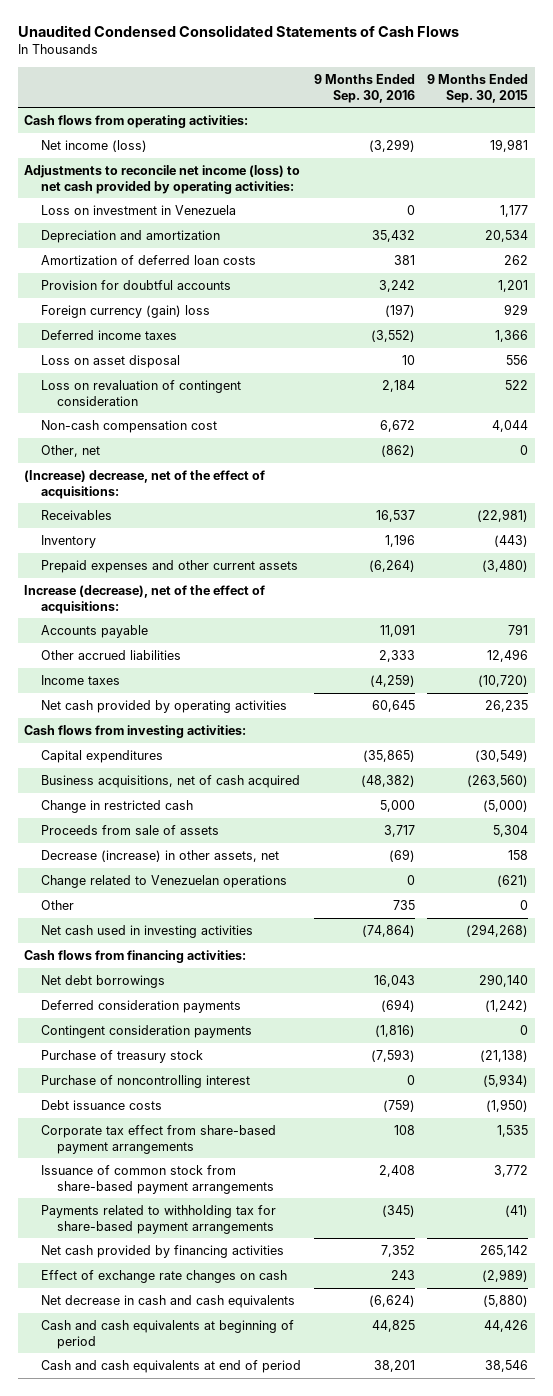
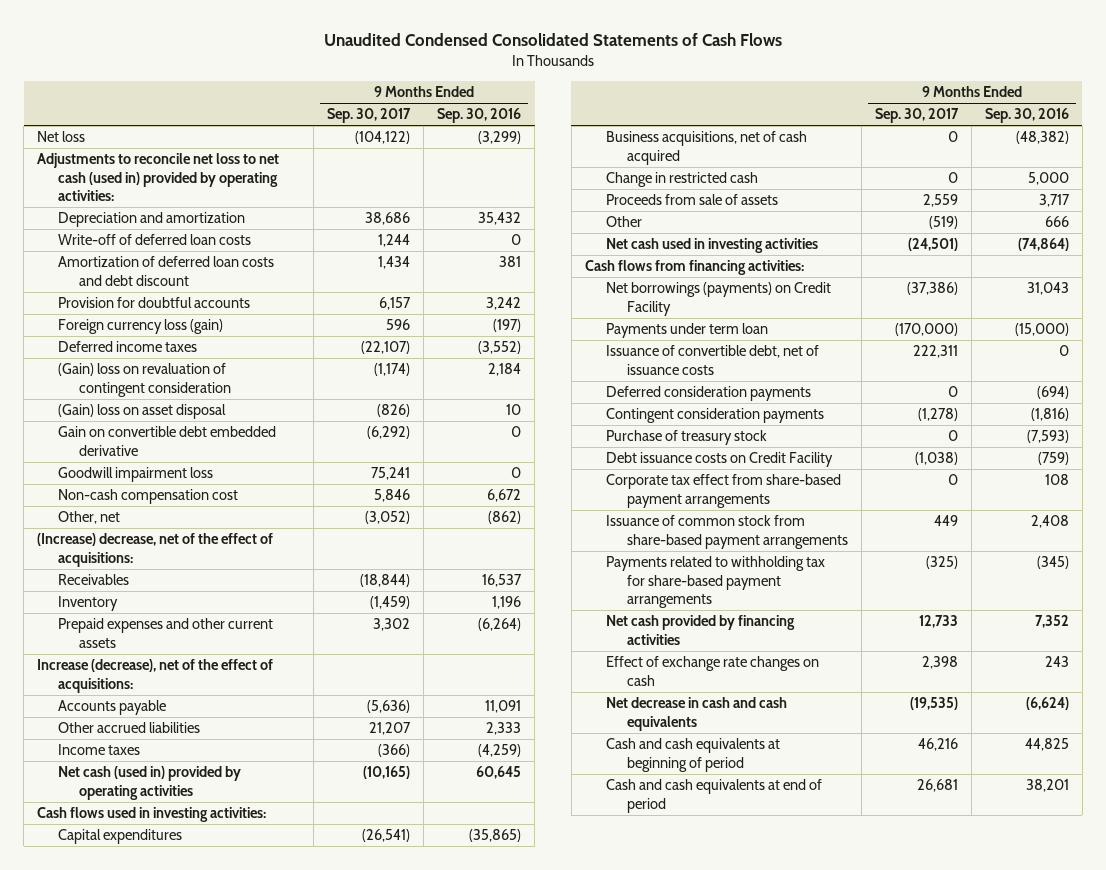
- | 9 Months Ended Sep. 30, 2016 | 9 Months Ended Sep. 30, 2015
+ | 9 Months Ended Sep. 30, 2017 | 9 Months Ended Sep. 30, 2016
- Cash flows from operating activities:
- Net income (loss) | (3,299) | 19,981
- Adjustments to reconcile net income (loss) to net cash provided by operating activities:
- Loss on investment in Venezuela | 0 | 1,177
+ Net loss | (104,122) | (3,299)
+ Adjustments to reconcile net loss to net cash (used in) provided by operating activities:
- Amortization of deferred loan costs | 381 | 262
+ Write-off of deferred loan costs | 1,244 | 0
+ Amortization of deferred loan costs and debt discount | 1,434 | 381
- Foreign currency (gain) loss | (197) | 929
+ Foreign currency loss (gain) | 596 | (197)
- Loss on asset disposal | 10 | 556
- Loss on revaluation of contingent consideration | 2,184 | 522
+ (Gain) loss on revaluation of contingent consideration | (1,174) | 2,184
+ (Gain) loss on asset disposal | (826) | 10
+ Gain on convertible debt embedded derivative | (6,292) | 0
+ Goodwill impairment loss | 75,241 | 0
- Net cash provided by operating activities | 60,645 | 26,235
- Cash flows from investing activities:
+ Net cash (used in) provided by operating activities | (10,165) | 60,645
+ Cash flows used in investing activities:
- Decrease (increase) in other assets, net | (69) | 158
- Change related to Venezuelan operations | 0 | (621)
- Other | 735 | 0
+ Other | (519) | 666
- Net debt borrowings | 16,043 | 290,140
+ Net borrowings (payments) on Credit Facility | (37,386) | 31,043
+ Payments under term loan | (170,000) | (15,000)
+ Issuance of convertible debt, net of issuance costs | 222,311 | 0
- Purchase of noncontrolling interest | 0 | (5,934)
- Debt issuance costs | (759) | (1,950)
+ Debt issuance costs on Credit Facility | (1,038) | (759)

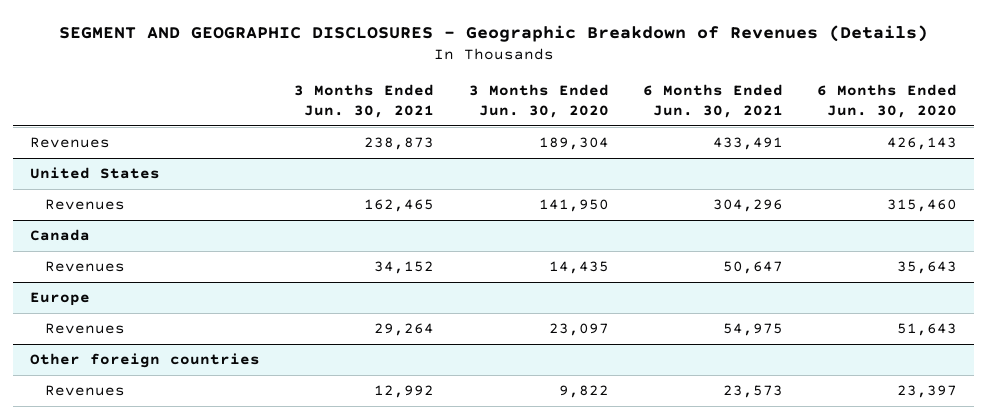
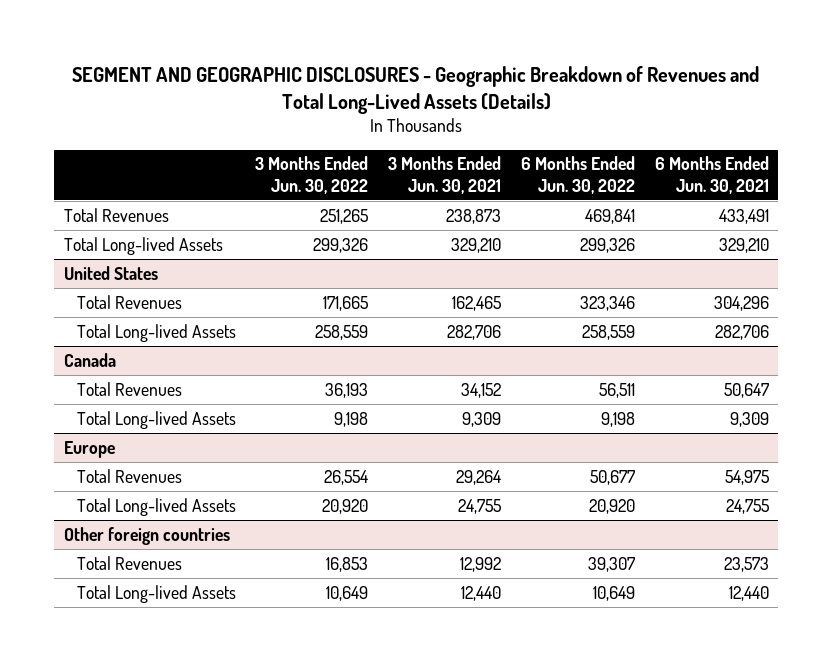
- SEGMENT AND GEOGRAPHIC DISCLOSURES - Geographic Breakdown of Revenues (Details)
+ SEGMENT AND GEOGRAPHIC DISCLOSURES - Geographic Breakdown of Revenues and Total Long-Lived Assets (Details)
- | 3 Months Ended Jun. 30, 2021 | 3 Months Ended Jun. 30, 2020 | 6 Months Ended Jun. 30, 2021 | 6 Months Ended Jun. 30, 2020
+ | 3 Months Ended Jun. 30, 2022 | 3 Months Ended Jun. 30, 2021 | 6 Months Ended Jun. 30, 2022 | 6 Months Ended Jun. 30, 2021
- Revenues | 238,873 | 189,304 | 433,491 | 426,143
+ Total Revenues | 251,265 | 238,873 | 469,841 | 433,491
+ Total Long-lived Assets | 299,326 | 329,210 | 299,326 | 329,210
@ United States
- Revenues | 162,465 | 141,950 | 304,296 | 315,460
+ Total Revenues | 171,665 | 162,465 | 323,346 | 304,296
+ Total Long-lived Assets | 258,559 | 282,706 | 258,559 | 282,706
@ Canada
- Revenues | 34,152 | 14,435 | 50,647 | 35,643
+ Total Revenues | 36,193 | 34,152 | 56,511 | 50,647
+ Total Long-lived Assets | 9,198 | 9,309 | 9,198 | 9,309
@ Europe
- Revenues | 29,264 | 23,097 | 54,975 | 51,643
+ Total Revenues | 26,554 | 29,264 | 50,677 | 54,975
+ Total Long-lived Assets | 20,920 | 24,755 | 20,920 | 24,755
@ Other foreign countries
- Revenues | 12,992 | 9,822 | 23,573 | 23,397
+ Total Revenues | 16,853 | 12,992 | 39,307 | 23,573
+ Total Long-lived Assets | 10,649 | 12,440 | 10,649 | 12,440

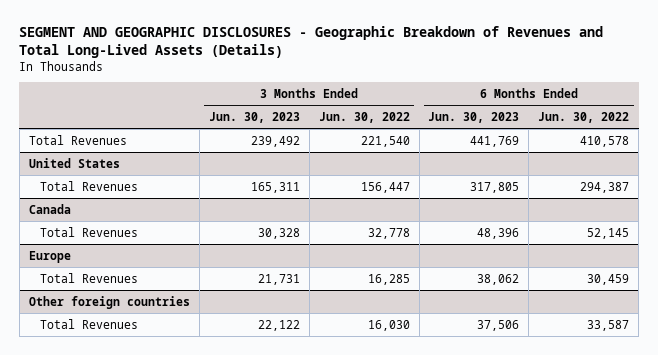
- | 3 Months Ended Jun. 30, 2022 | 3 Months Ended Jun. 30, 2021 | 6 Months Ended Jun. 30, 2022 | 6 Months Ended Jun. 30, 2021
+ | 3 Months Ended Jun. 30, 2023 | 3 Months Ended Jun. 30, 2022 | 6 Months Ended Jun. 30, 2023 | 6 Months Ended Jun. 30, 2022
- Total Revenues | 251,265 | 238,873 | 469,841 | 433,491
- Total Long-lived Assets | 299,326 | 329,210 | 299,326 | 329,210
+ Total Revenues | 239,492 | 221,540 | 441,769 | 410,578
@ United States
- Total Revenues | 171,665 | 162,465 | 323,346 | 304,296
- Total Long-lived Assets | 258,559 | 282,706 | 258,559 | 282,706
+ Total Revenues | 165,311 | 156,447 | 317,805 | 294,387
@ Canada
- Total Revenues | 36,193 | 34,152 | 56,511 | 50,647
- Total Long-lived Assets | 9,198 | 9,309 | 9,198 | 9,309
+ Total Revenues | 30,328 | 32,778 | 48,396 | 52,145
@ Europe
- Total Revenues | 26,554 | 29,264 | 50,677 | 54,975
- Total Long-lived Assets | 20,920 | 24,755 | 20,920 | 24,755
+ Total Revenues | 21,731 | 16,285 | 38,062 | 30,459
@ Other foreign countries
- Total Revenues | 16,853 | 12,992 | 39,307 | 23,573
- Total Long-lived Assets | 10,649 | 12,440 | 10,649 | 12,440
+ Total Revenues | 22,122 | 16,030 | 37,506 | 33,587

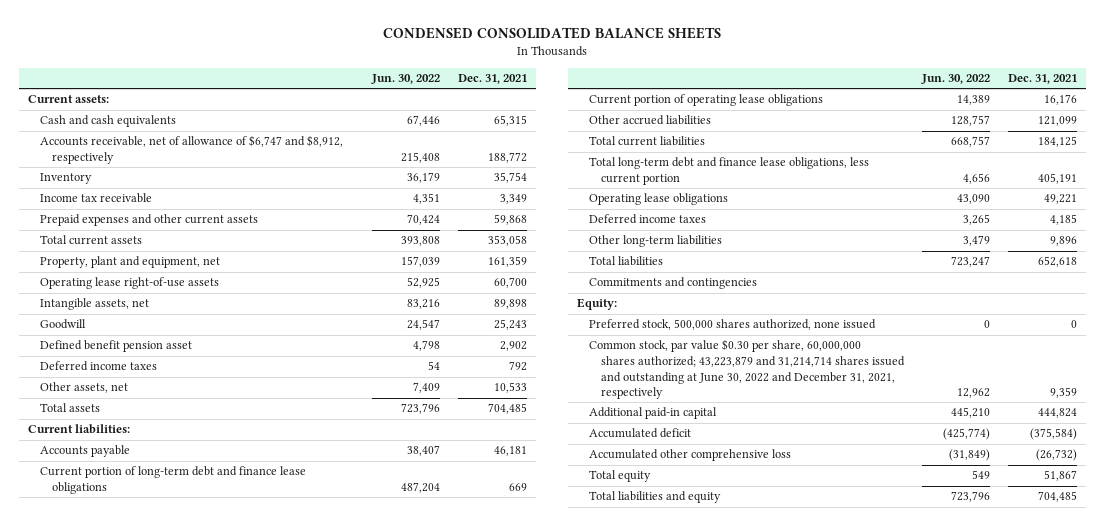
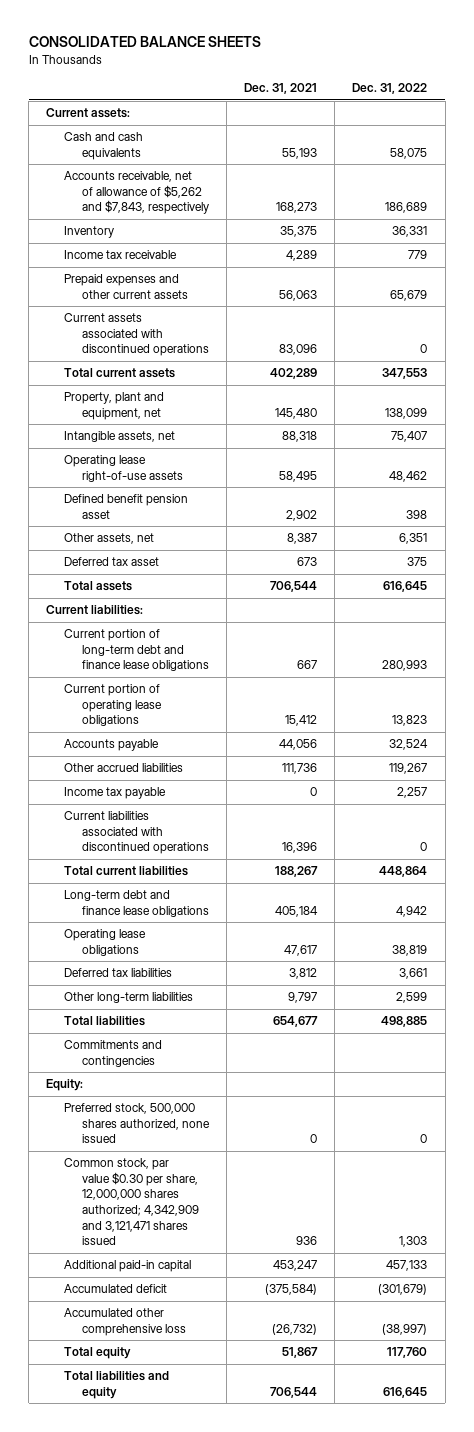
- CONDENSED CONSOLIDATED BALANCE SHEETS
+ CONSOLIDATED BALANCE SHEETS
- | Jun. 30, 2022 | Dec. 31, 2021
+ | Dec. 31, 2021 | Dec. 31, 2022
- Cash and cash equivalents | 67,446 | 65,315
- Accounts receivable, net of allowance of $6,747 and $8,912, respectively | 215,408 | 188,772
- Inventory | 36,179 | 35,754
- Income tax receivable | 4,351 | 3,349
- Prepaid expenses and other current assets | 70,424 | 59,868
- Total current assets | 393,808 | 353,058
- Property, plant and equipment, net | 157,039 | 161,359
- Operating lease right-of-use assets | 52,925 | 60,700
- Intangible assets, net | 83,216 | 89,898
- Goodwill | 24,547 | 25,243
+ Cash and cash equivalents | 55,193 | 58,075
+ Accounts receivable, net of allowance of $5,262 and $7,843, respectively | 168,273 | 186,689
+ Inventory | 35,375 | 36,331
+ Income tax receivable | 4,289 | 779
+ Prepaid expenses and other current assets | 56,063 | 65,679
+ Current assets associated with discontinued operations | 83,096 | 0
+ Total current assets | 402,289 | 347,553
+ Property, plant and equipment, net | 145,480 | 138,099
+ Intangible assets, net | 88,318 | 75,407
+ Operating lease right-of-use assets | 58,495 | 48,462
- Deferred income taxes | 54 | 792
- Other assets, net | 7,409 | 10,533
- Total assets | 723,796 | 704,485
+ Other assets, net | 8,387 | 6,351
+ Deferred tax asset | 673 | 375
+ Total assets | 706,544 | 616,645
- Accounts payable | 38,407 | 46,181
- Current portion of long-term debt and finance lease obligations | 487,204 | 669
- Current portion of operating lease obligations | 14,389 | 16,176
- Other accrued liabilities | 128,757 | 121,099
- Total current liabilities | 668,757 | 184,125
- Total long-term debt and finance lease obligations, less current portion | 4,656 | 405,191
- Operating lease obligations | 43,090 | 49,221
- Deferred income taxes | 3,265 | 4,185
- Other long-term liabilities | 3,479 | 9,896
- Total liabilities | 723,247 | 652,618
+ Current portion of long-term debt and finance lease obligations | 667 | 280,993
+ Current portion of operating lease obligations | 15,412 | 13,823
+ Accounts payable | 44,056 | 32,524
+ Other accrued liabilities | 111,736 | 119,267
+ Income tax payable | 0 | 2,257
+ Current liabilities associated with discontinued operations | 16,396 | 0
+ Total current liabilities | 188,267 | 448,864
+ Long-term debt and finance lease obligations | 405,184 | 4,942
+ Operating lease obligations | 47,617 | 38,819
+ Deferred tax liabilities | 3,812 | 3,661
+ Other long-term liabilities | 9,797 | 2,599
+ Total liabilities | 654,677 | 498,885
- Common stock, par value $0.30 per share, 60,000,000 shares authorized; 43,223,879 and 31,214,714 shares issued and outstanding at June 30, 2022 and December 31, 2021, respectively | 12,962 | 9,359
- Additional paid-in capital | 445,210 | 444,824
+ Common stock, par value $0.30 per share, 12,000,000 shares authorized; 4,342,909 and 3,121,471 shares issued | 936 | 1,303
+ Additional paid-in capital | 453,247 | 457,133
- Total liabilities and equity | 723,796 | 704,485
+ Total liabilities and equity | 706,544 | 616,645

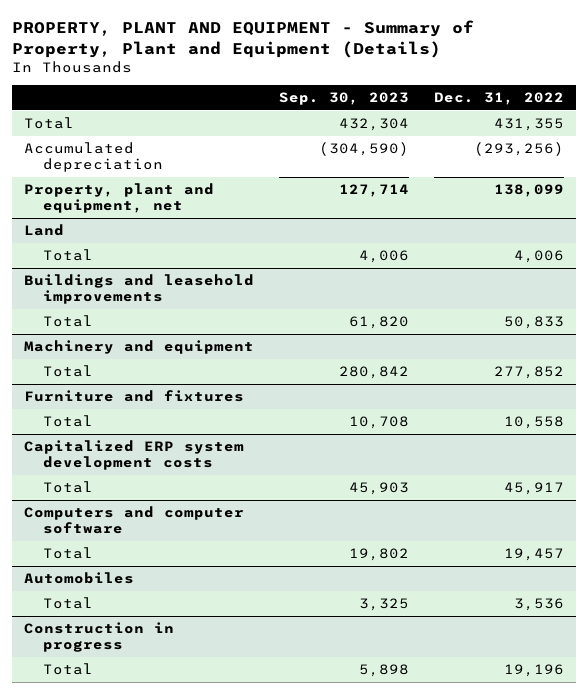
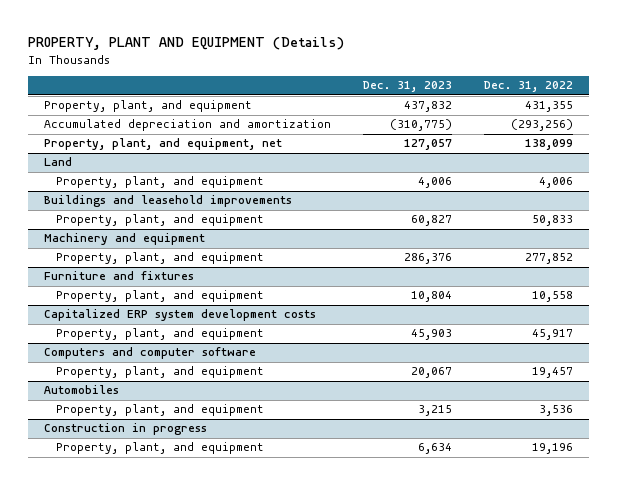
- PROPERTY, PLANT AND EQUIPMENT - Summary of Property, Plant and Equipment (Details)
+ PROPERTY, PLANT AND EQUIPMENT (Details)
- | Sep. 30, 2023 | Dec. 31, 2022
+ | Dec. 31, 2023 | Dec. 31, 2022
- Total | 432,304 | 431,355
- Accumulated depreciation | (304,590) | (293,256)
- Property, plant and equipment, net | 127,714 | 138,099
+ Property, plant, and equipment | 437,832 | 431,355
+ Accumulated depreciation and amortization | (310,775) | (293,256)
+ Property, plant, and equipment, net | 127,057 | 138,099
@ Land
- Total | 4,006 | 4,006
+ Property, plant, and equipment | 4,006 | 4,006
@ Buildings and leasehold improvements
- Total | 61,820 | 50,833
+ Property, plant, and equipment | 60,827 | 50,833
@ Machinery and equipment
- Total | 280,842 | 277,852
+ Property, plant, and equipment | 286,376 | 277,852
@ Furniture and fixtures
- Total | 10,708 | 10,558
+ Property, plant, and equipment | 10,804 | 10,558
@ Capitalized ERP system development costs
- Total | 45,903 | 45,917
+ Property, plant, and equipment | 45,903 | 45,917
@ Computers and computer software
- Total | 19,802 | 19,457
+ Property, plant, and equipment | 20,067 | 19,457
@ Automobiles
- Total | 3,325 | 3,536
+ Property, plant, and equipment | 3,215 | 3,536
@ Construction in progress
- Total | 5,898 | 19,196
+ Property, plant, and equipment | 6,634 | 19,196

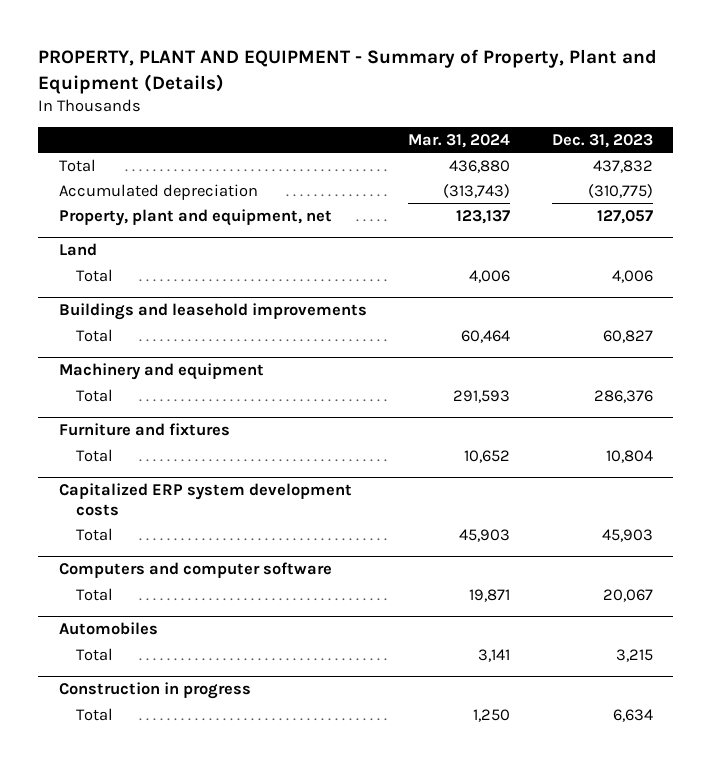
- PROPERTY, PLANT AND EQUIPMENT (Details)
+ PROPERTY, PLANT AND EQUIPMENT - Summary of Property, Plant and Equipment (Details)
- | Dec. 31, 2023 | Dec. 31, 2022
+ | Mar. 31, 2024 | Dec. 31, 2023
- Property, plant, and equipment | 437,832 | 431,355
- Accumulated depreciation and amortization | (310,775) | (293,256)
- Property, plant, and equipment, net | 127,057 | 138,099
+ Total | 436,880 | 437,832
+ Accumulated depreciation | (313,743) | (310,775)
+ Property, plant and equipment, net | 123,137 | 127,057
@ Land
- Property, plant, and equipment | 4,006 | 4,006
+ Total | 4,006 | 4,006
@ Buildings and leasehold improvements
- Property, plant, and equipment | 60,827 | 50,833
+ Total | 60,464 | 60,827
@ Machinery and equipment
- Property, plant, and equipment | 286,376 | 277,852
+ Total | 291,593 | 286,376
@ Furniture and fixtures
- Property, plant, and equipment | 10,804 | 10,558
+ Total | 10,652 | 10,804
@ Capitalized ERP system development costs
- Property, plant, and equipment | 45,903 | 45,917
+ Total | 45,903 | 45,903
@ Computers and computer software
- Property, plant, and equipment | 20,067 | 19,457
+ Total | 19,871 | 20,067
@ Automobiles
- Property, plant, and equipment | 3,215 | 3,536
+ Total | 3,141 | 3,215
@ Construction in progress
- Property, plant, and equipment | 6,634 | 19,196
+ Total | 1,250 | 6,634

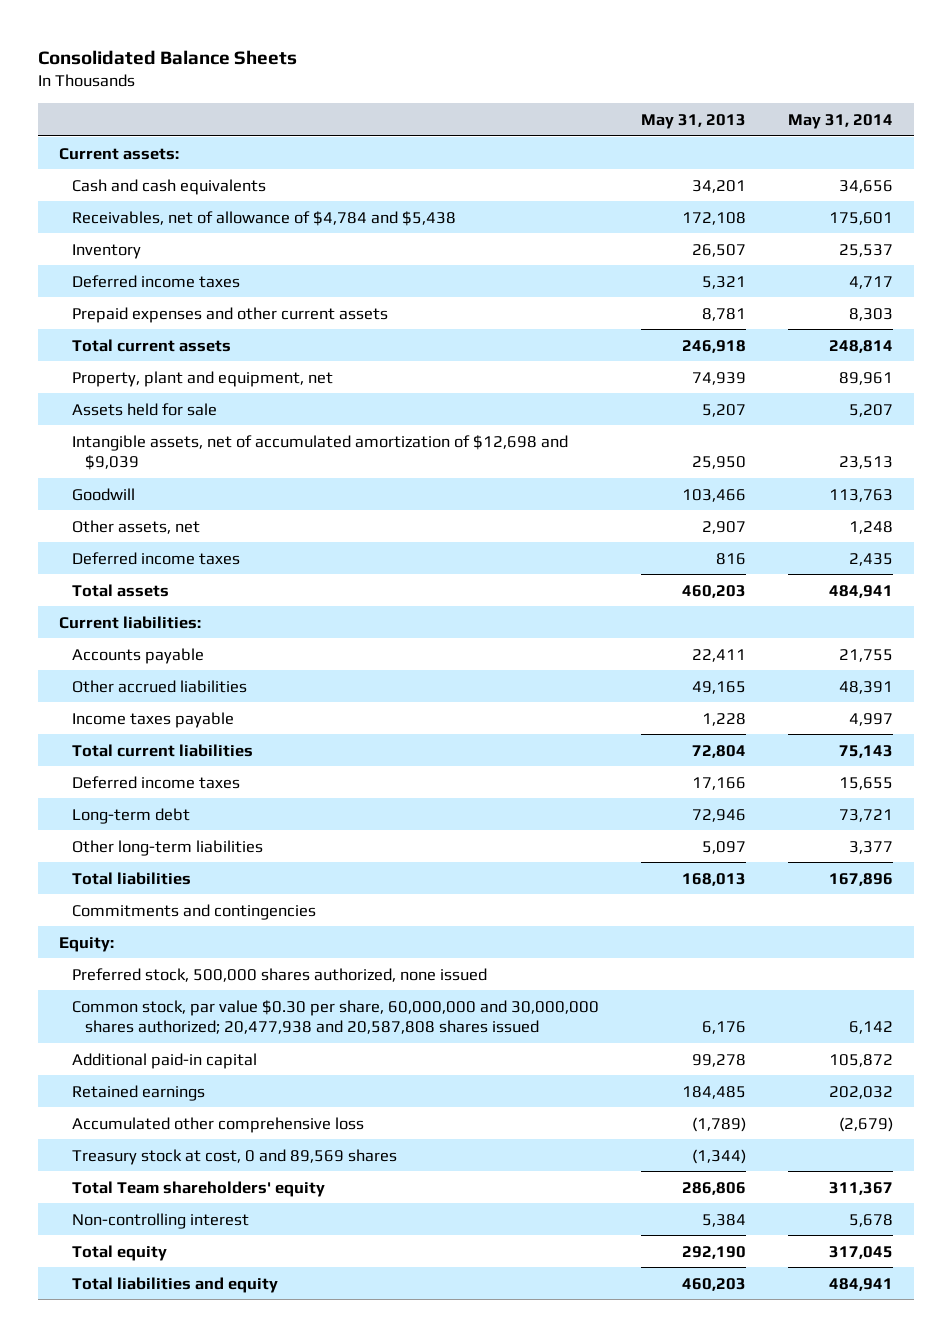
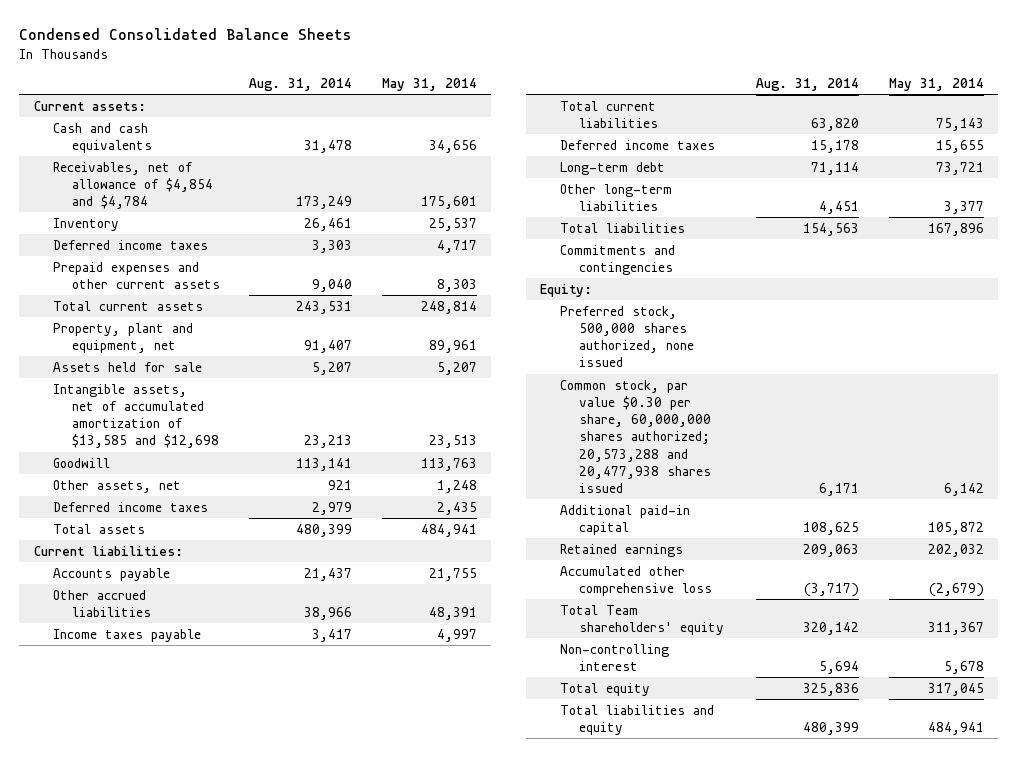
- Consolidated Balance Sheets
+ Condensed Consolidated Balance Sheets
- | May 31, 2013 | May 31, 2014
+ | Aug. 31, 2014 | May 31, 2014
- Receivables, net of allowance of $4,784 and $5,438 | 172,108 | 175,601
+ Receivables, net of allowance of $4,854 and $4,784 | 173,249 | 175,601
- Intangible assets, net of accumulated amortization of $12,698 and $9,039 | 25,950 | 23,513
+ Intangible assets, net of accumulated amortization of $13,585 and $12,698 | 23,213 | 23,513
- Common stock, par value $0.30 per share, 60,000,000 and 30,000,000 shares authorized; 20,477,938 and 20,587,808 shares issued | 6,176 | 6,142
+ Common stock, par value $0.30 per share, 60,000,000 shares authorized; 20,573,288 and 20,477,938 shares issued | 6,171 | 6,142
- Treasury stock at cost, 0 and 89,569 shares | (1,344) |

